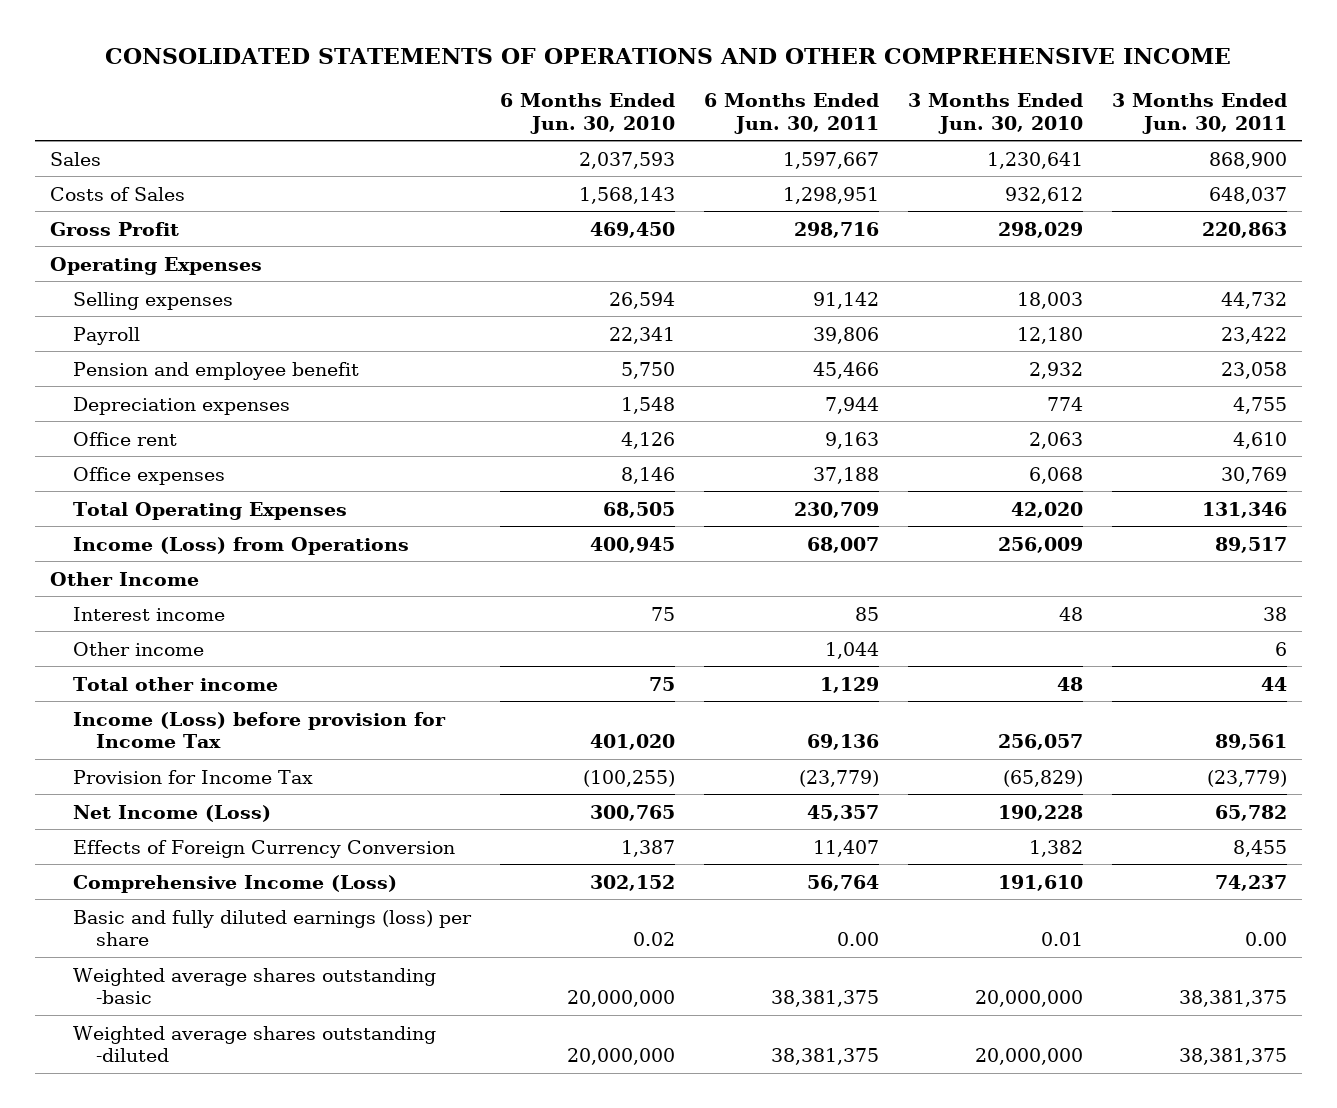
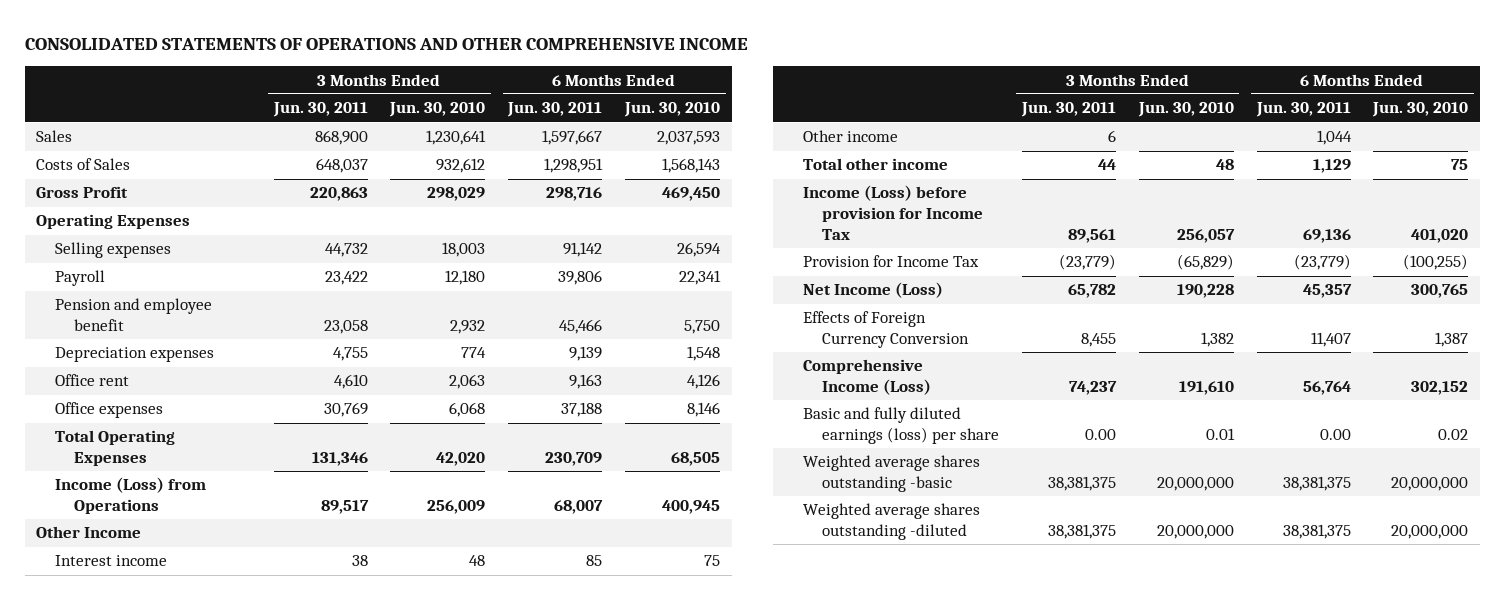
- | 6 Months Ended Jun. 30, 2010 | 6 Months Ended Jun. 30, 2011 | 3 Months Ended Jun. 30, 2010 | 3 Months Ended Jun. 30, 2011
+ | 3 Months Ended Jun. 30, 2011 | 3 Months Ended Jun. 30, 2010 | 6 Months Ended Jun. 30, 2011 | 6 Months Ended Jun. 30, 2010
- Depreciation expenses | 1,548 | 7,944 | 774 | 4,755
+ Depreciation expenses | 4,755 | 774 | 9,139 | 1,548

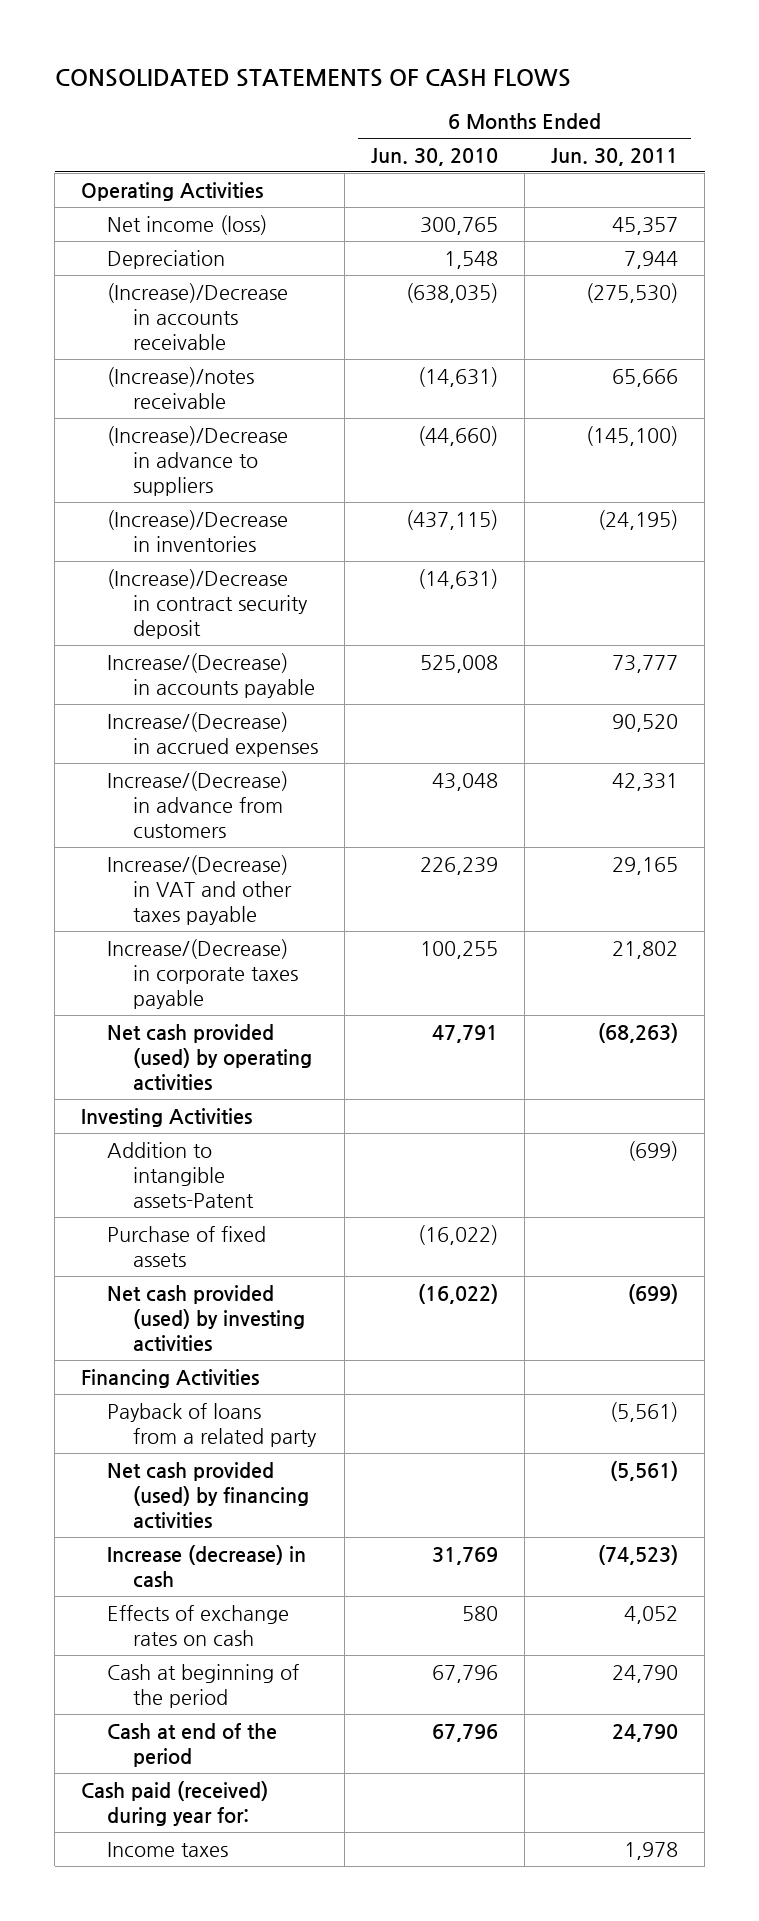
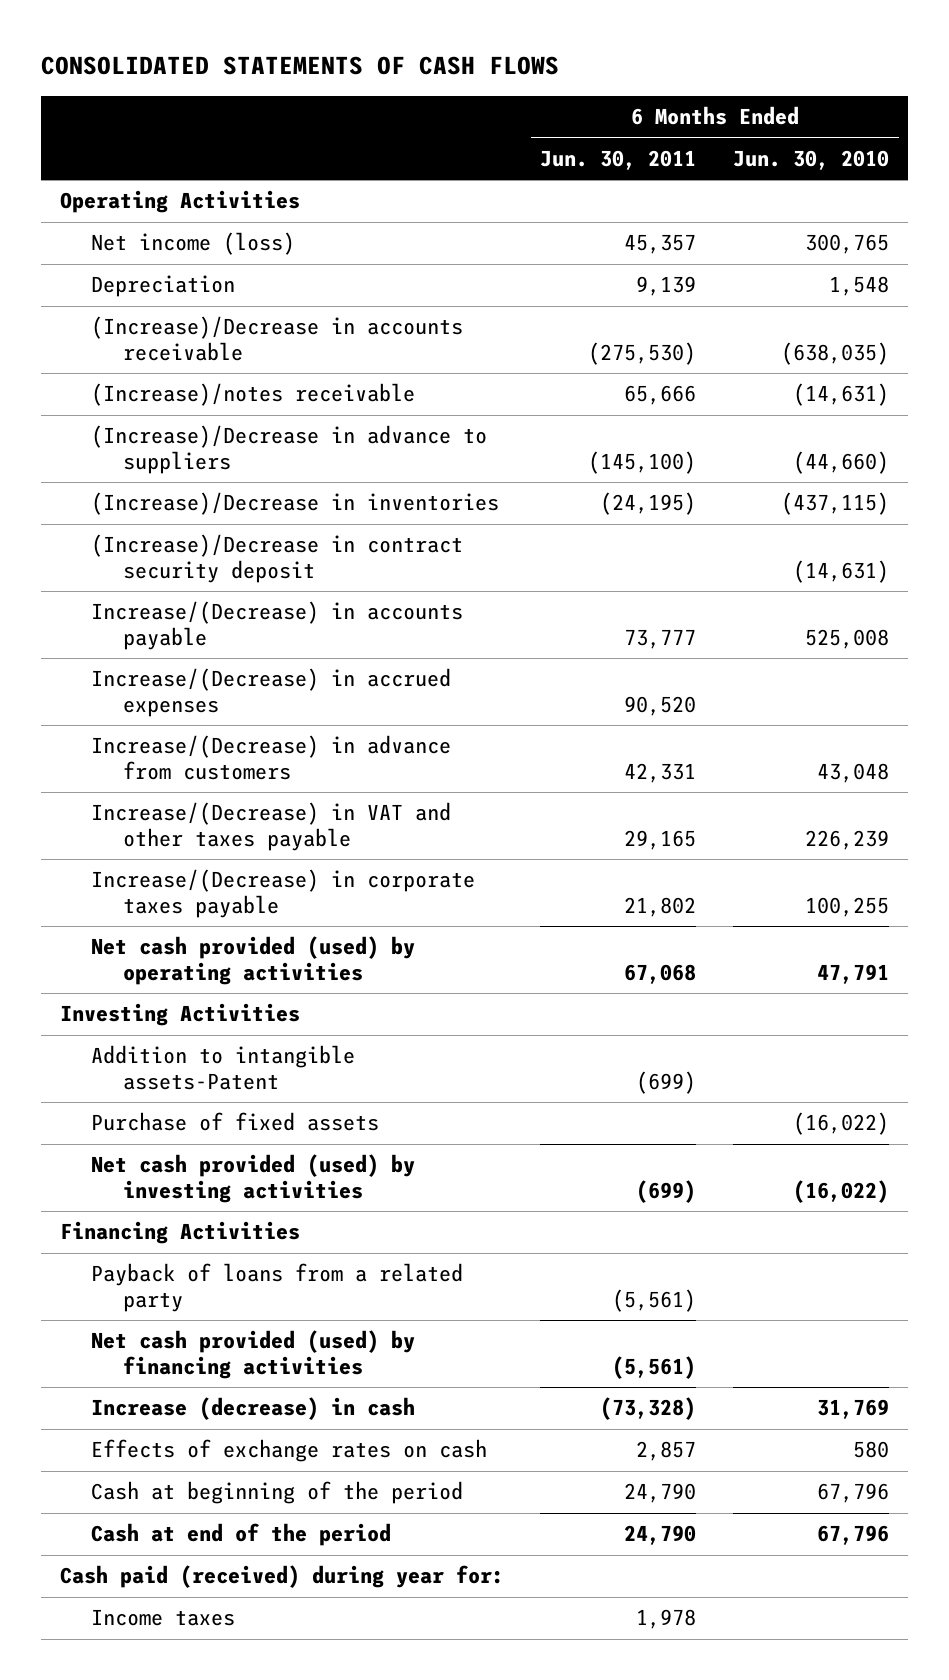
- | 6 Months Ended Jun. 30, 2010 | 6 Months Ended Jun. 30, 2011
+ | 6 Months Ended Jun. 30, 2011 | 6 Months Ended Jun. 30, 2010
- Depreciation | 1,548 | 7,944
+ Depreciation | 9,139 | 1,548
- Net cash provided (used) by operating activities | 47,791 | (68,263)
+ Net cash provided (used) by operating activities | 67,068 | 47,791
- Increase (decrease) in cash | 31,769 | (74,523)
- Effects of exchange rates on cash | 580 | 4,052
+ Increase (decrease) in cash | (73,328) | 31,769
+ Effects of exchange rates on cash | 2,857 | 580

